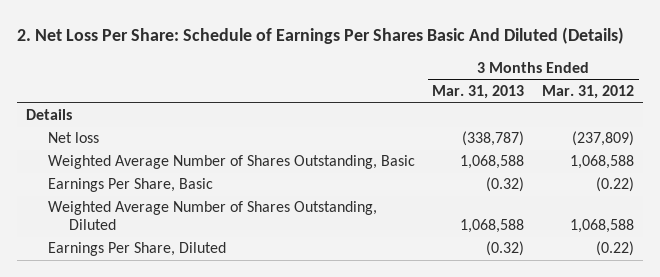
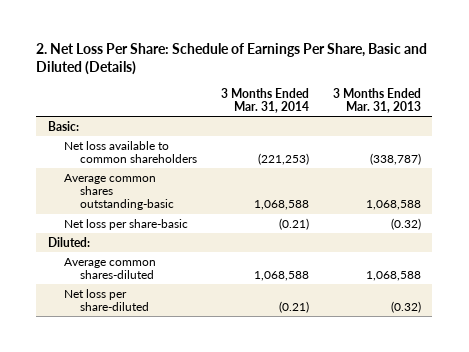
- 2. Net Loss Per Share: Schedule of Earnings Per Shares Basic And Diluted (Details)
+ 2. Net Loss Per Share: Schedule of Earnings Per Share, Basic and Diluted (Details)
- | 3 Months Ended Mar. 31, 2013 | 3 Months Ended Mar. 31, 2012
+ | 3 Months Ended Mar. 31, 2014 | 3 Months Ended Mar. 31, 2013
- Details
- Net loss | (338,787) | (237,809)
- Weighted Average Number of Shares Outstanding, Basic | 1,068,588 | 1,068,588
- Earnings Per Share, Basic | (0.32) | (0.22)
- Weighted Average Number of Shares Outstanding, Diluted | 1,068,588 | 1,068,588
- Earnings Per Share, Diluted | (0.32) | (0.22)
+ Basic:
+ Net loss available to common shareholders | (221,253) | (338,787)
+ Average common shares outstanding-basic | 1,068,588 | 1,068,588
+ Net loss per share-basic | (0.21) | (0.32)
+ Diluted:
+ Average common shares-diluted | 1,068,588 | 1,068,588
+ Net loss per share-diluted | (0.21) | (0.32)

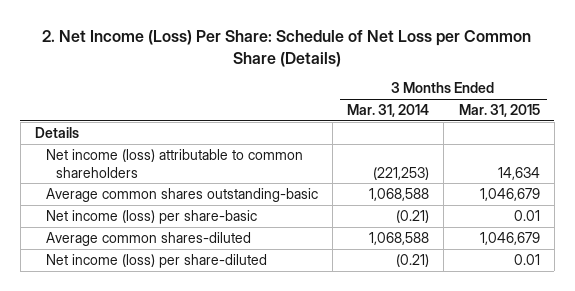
- 2. Net Loss Per Share: Schedule of Earnings Per Share, Basic and Diluted (Details)
+ 2. Net Income (Loss) Per Share: Schedule of Net Loss per Common Share (Details)
- | 3 Months Ended Mar. 31, 2014 | 3 Months Ended Mar. 31, 2013
+ | 3 Months Ended Mar. 31, 2014 | 3 Months Ended Mar. 31, 2015
- Basic:
- Net loss available to common shareholders | (221,253) | (338,787)
+ Details
+ Net income (loss) attributable to common shareholders | (221,253) | 14,634
- Net loss per share-basic | (0.21) | (0.32)
- Diluted:
+ Net income (loss) per share-basic | (0.21) | 0.01
- Net loss per share-diluted | (0.21) | (0.32)
+ Net income (loss) per share-diluted | (0.21) | 0.01

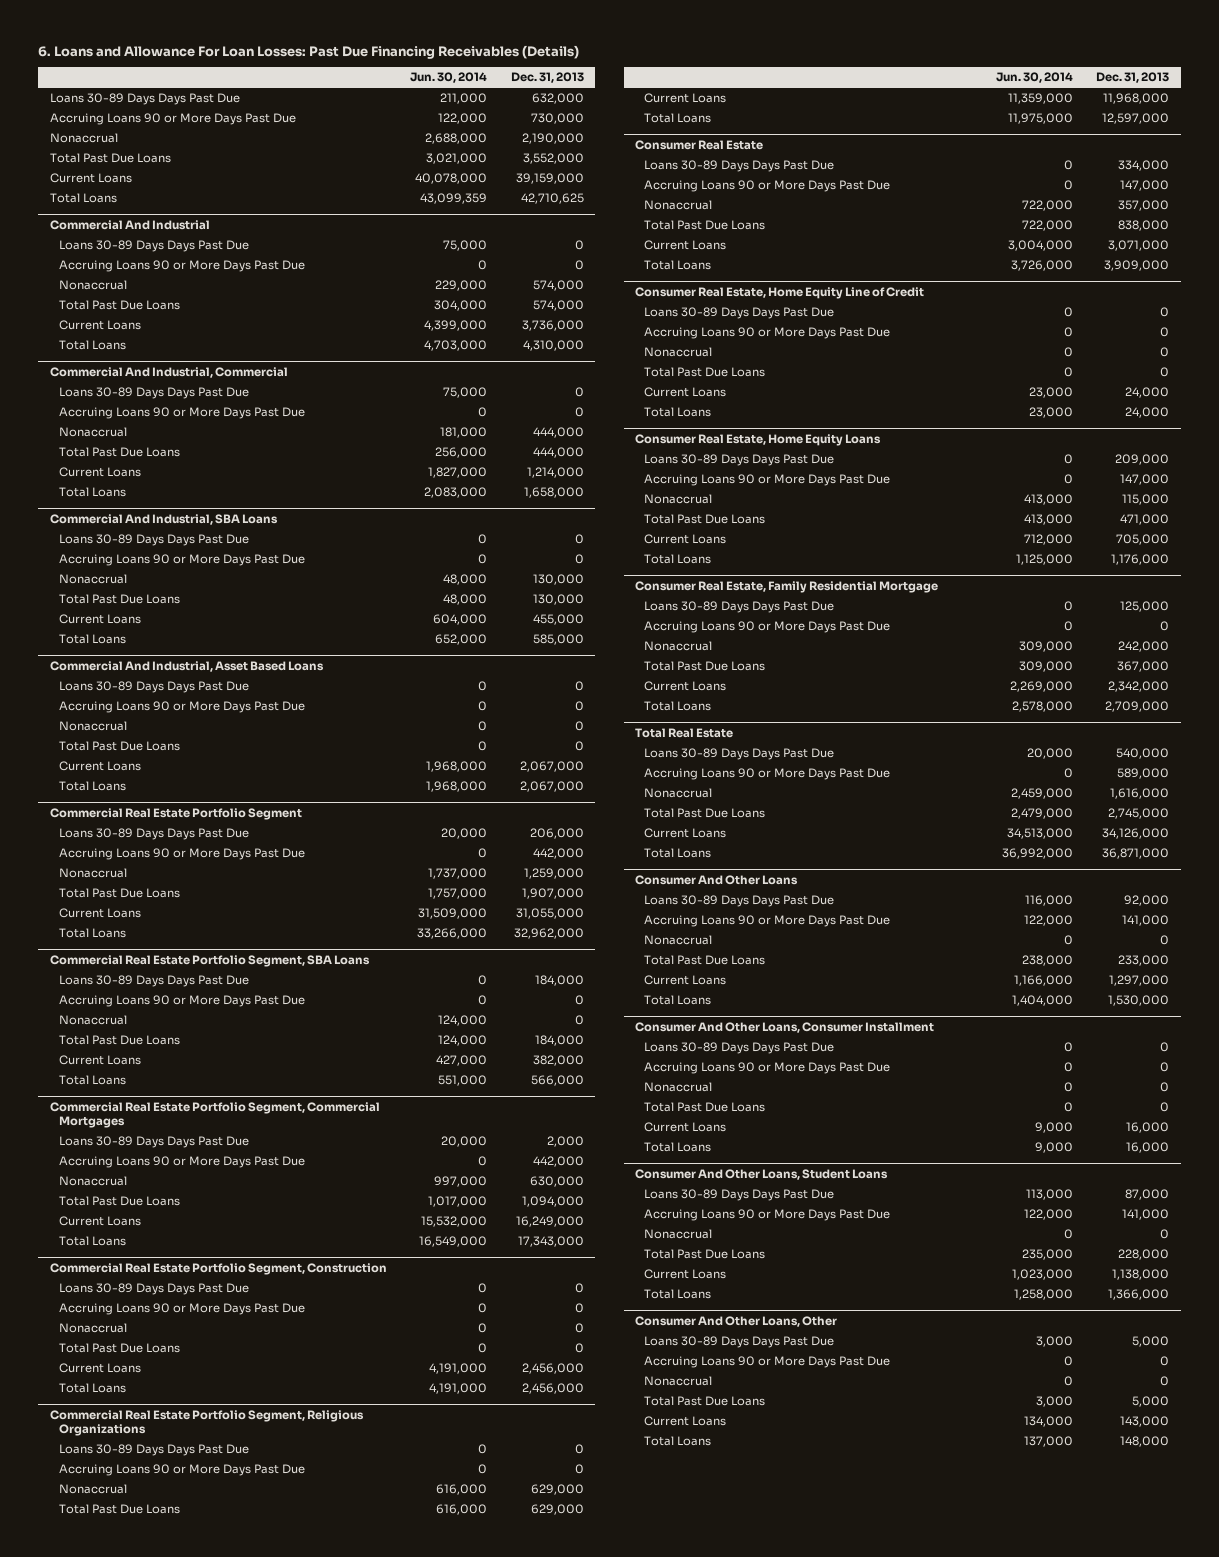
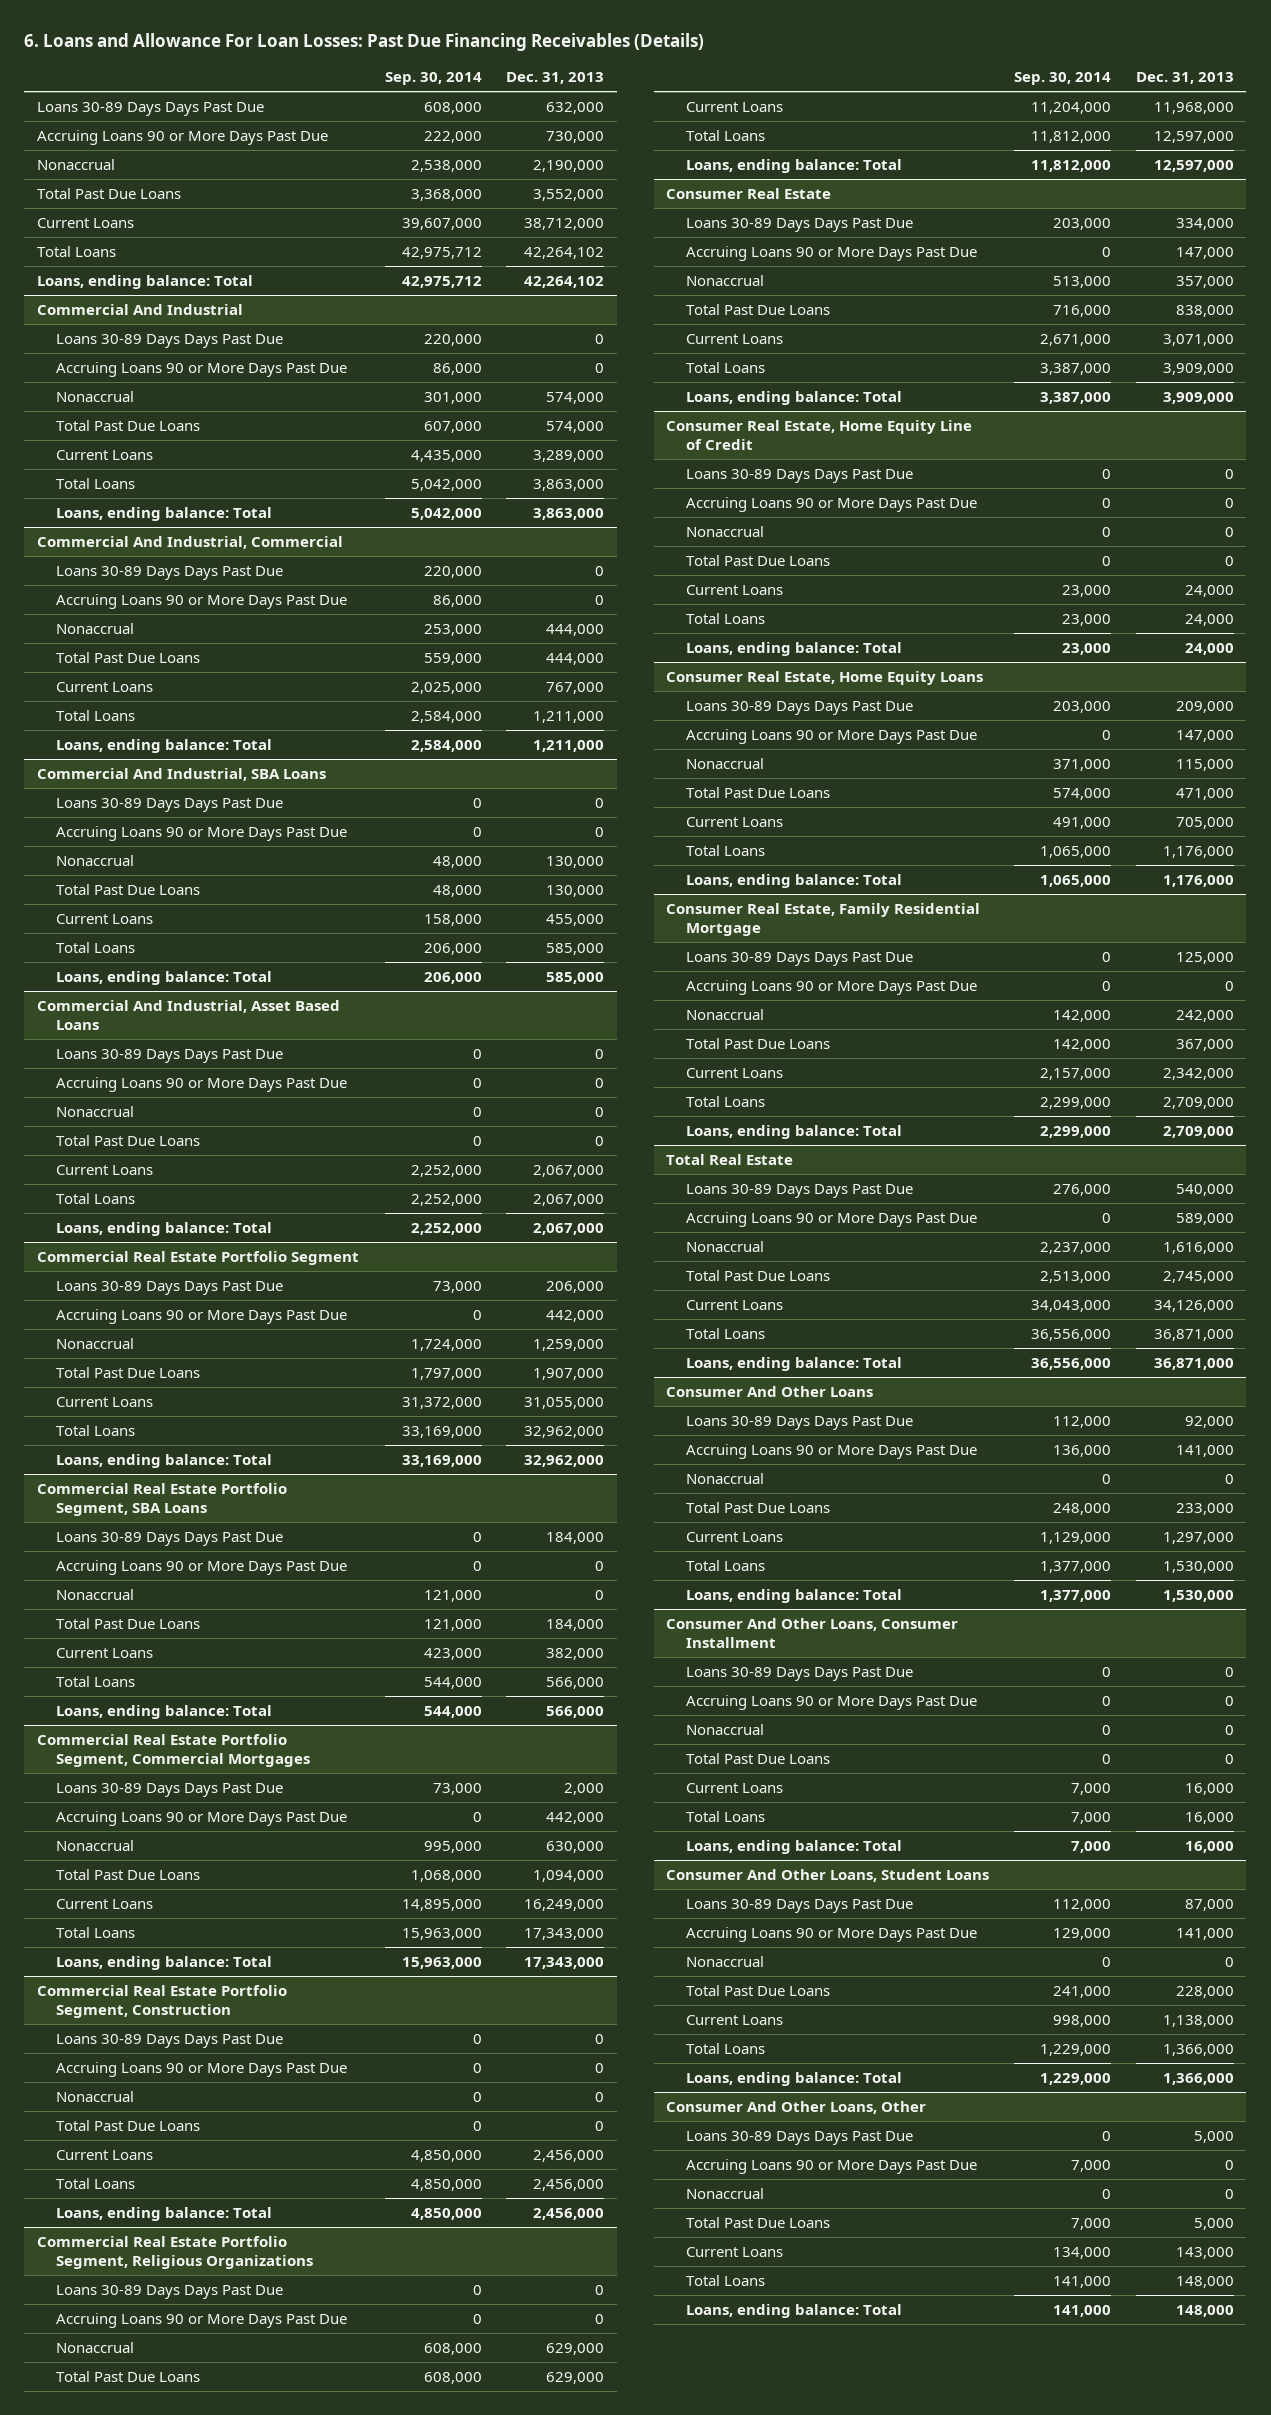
- | Jun. 30, 2014 | Dec. 31, 2013
+ | Sep. 30, 2014 | Dec. 31, 2013
- Current Loans | 40,078,000 | 39,159,000
- Total Loans | 43,099,359 | 42,710,625
+ Current Loans | 39,607,000 | 38,712,000
+ Total Loans | 42,975,712 | 42,264,102
+ Loans, ending balance: Total | 42,975,712 | 42,264,102
@ Commercial And Industrial
- Current Loans | 4,399,000 | 3,736,000
- Total Loans | 4,703,000 | 4,310,000
+ Current Loans | 4,435,000 | 3,289,000
+ Total Loans | 5,042,000 | 3,863,000
+ Loans, ending balance: Total | 5,042,000 | 3,863,000
@ Commercial And Industrial, Commercial
- Current Loans | 1,827,000 | 1,214,000
- Total Loans | 2,083,000 | 1,658,000
+ Current Loans | 2,025,000 | 767,000
+ Total Loans | 2,584,000 | 1,211,000
+ Loans, ending balance: Total | 2,584,000 | 1,211,000
@ Commercial And Industrial, SBA Loans
+ Loans, ending balance: Total | 206,000 | 585,000
@ Commercial And Industrial, Asset Based Loans
+ Loans, ending balance: Total | 2,252,000 | 2,067,000
@ Commercial Real Estate Portfolio Segment
+ Loans, ending balance: Total | 33,169,000 | 32,962,000
@ Commercial Real Estate Portfolio Segment, SBA Loans
+ Loans, ending balance: Total | 544,000 | 566,000
@ Commercial Real Estate Portfolio Segment, Commercial Mortgages
+ Loans, ending balance: Total | 15,963,000 | 17,343,000
@ Commercial Real Estate Portfolio Segment, Construction
+ Loans, ending balance: Total | 4,850,000 | 2,456,000
@ Commercial Real Estate Portfolio Segment, Religious Organizations
+ Loans, ending balance: Total | 11,812,000 | 12,597,000
@ Consumer Real Estate
+ Loans, ending balance: Total | 3,387,000 | 3,909,000
@ Consumer Real Estate, Home Equity Line of Credit
+ Loans, ending balance: Total | 23,000 | 24,000
@ Consumer Real Estate, Home Equity Loans
+ Loans, ending balance: Total | 1,065,000 | 1,176,000
@ Consumer Real Estate, Family Residential Mortgage
+ Loans, ending balance: Total | 2,299,000 | 2,709,000
@ Total Real Estate
+ Loans, ending balance: Total | 36,556,000 | 36,871,000
@ Consumer And Other Loans
+ Loans, ending balance: Total | 1,377,000 | 1,530,000
@ Consumer And Other Loans, Consumer Installment
+ Loans, ending balance: Total | 7,000 | 16,000
@ Consumer And Other Loans, Student Loans
+ Loans, ending balance: Total | 1,229,000 | 1,366,000
@ Consumer And Other Loans, Other
+ Loans, ending balance: Total | 141,000 | 148,000

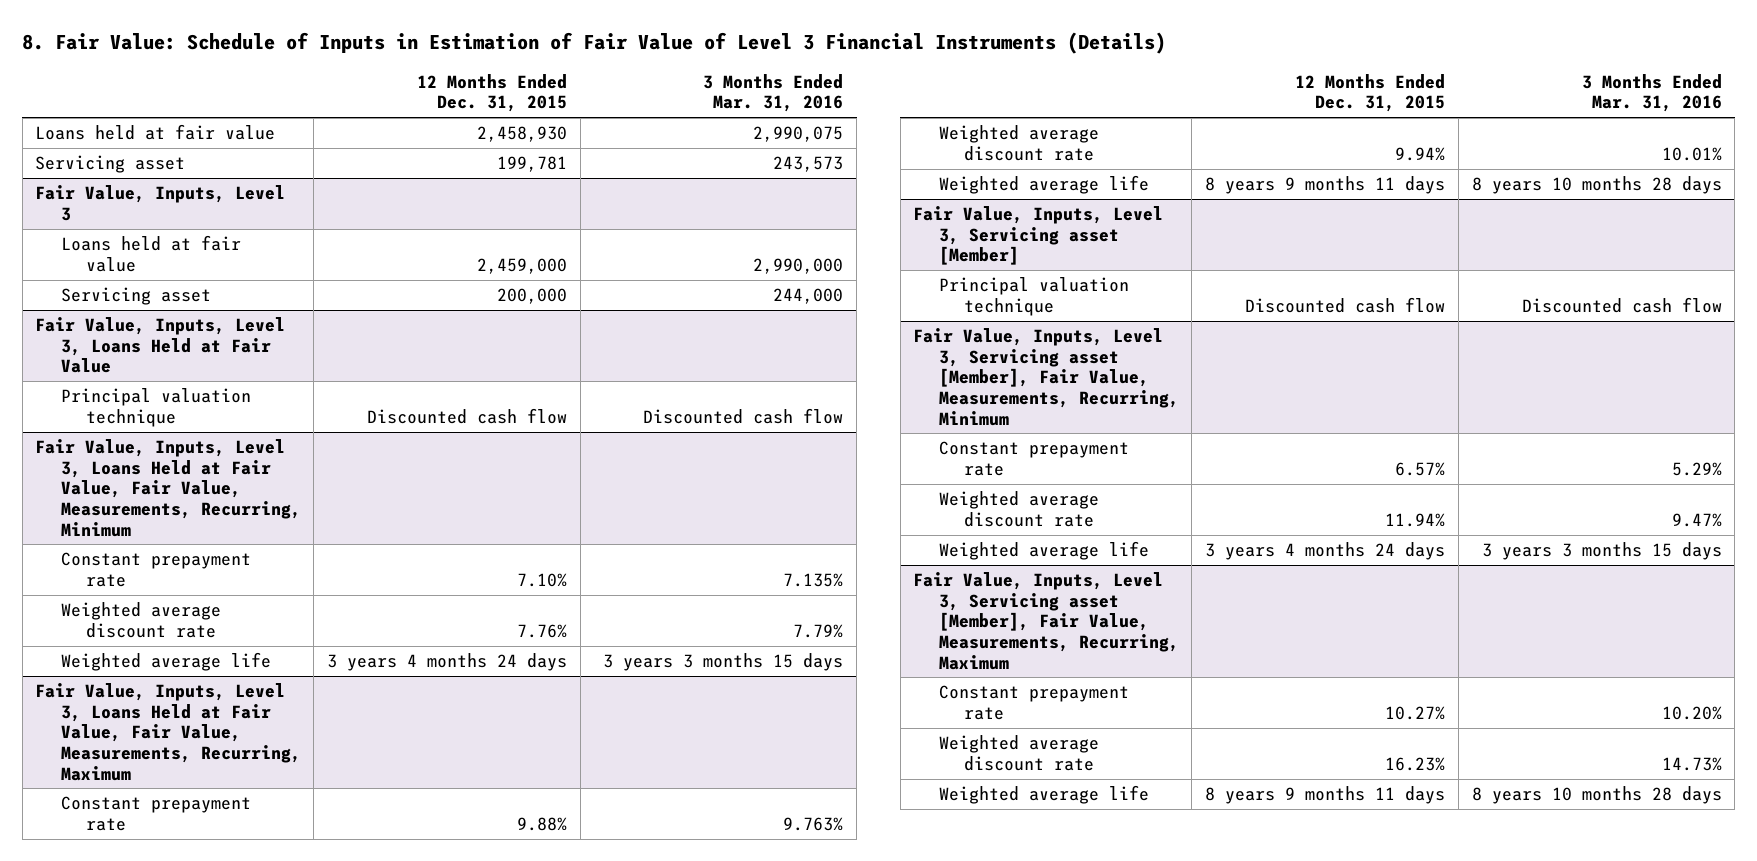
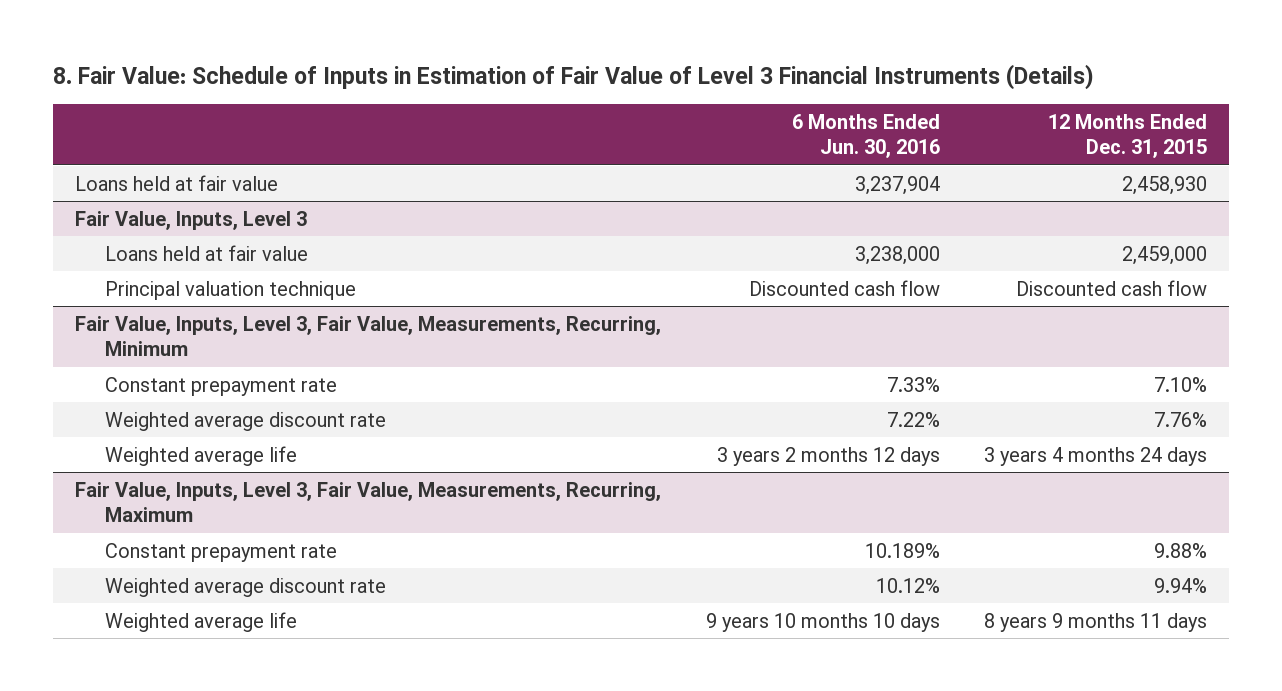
- | 12 Months Ended Dec. 31, 2015 | 3 Months Ended Mar. 31, 2016
+ | 6 Months Ended Jun. 30, 2016 | 12 Months Ended Dec. 31, 2015
- Servicing asset | 199,781 | 243,573
@ Fair Value, Inputs, Level 3
- Servicing asset | 200,000 | 244,000
- Fair Value, Inputs, Level 3, Loans Held at Fair Value
- Fair Value, Inputs, Level 3, Loans Held at Fair Value, Fair Value, Measurements, Recurring, Minimum
+ Fair Value, Inputs, Level 3, Fair Value, Measurements, Recurring, Minimum
- Fair Value, Inputs, Level 3, Loans Held at Fair Value, Fair Value, Measurements, Recurring, Maximum
+ Fair Value, Inputs, Level 3, Fair Value, Measurements, Recurring, Maximum
- Fair Value, Inputs, Level 3, Servicing asset [Member]
- Principal valuation technique | Discounted cash flow | Discounted cash flow
- Fair Value, Inputs, Level 3, Servicing asset [Member], Fair Value, Measurements, Recurring, Minimum
- Constant prepayment rate | 6.57% | 5.29%
- Weighted average discount rate | 11.94% | 9.47%
- Weighted average life | 3 years 4 months 24 days | 3 years 3 months 15 days
- Fair Value, Inputs, Level 3, Servicing asset [Member], Fair Value, Measurements, Recurring, Maximum
- Constant prepayment rate | 10.27% | 10.20%
- Weighted average discount rate | 16.23% | 14.73%
- Weighted average life | 8 years 9 months 11 days | 8 years 10 months 28 days

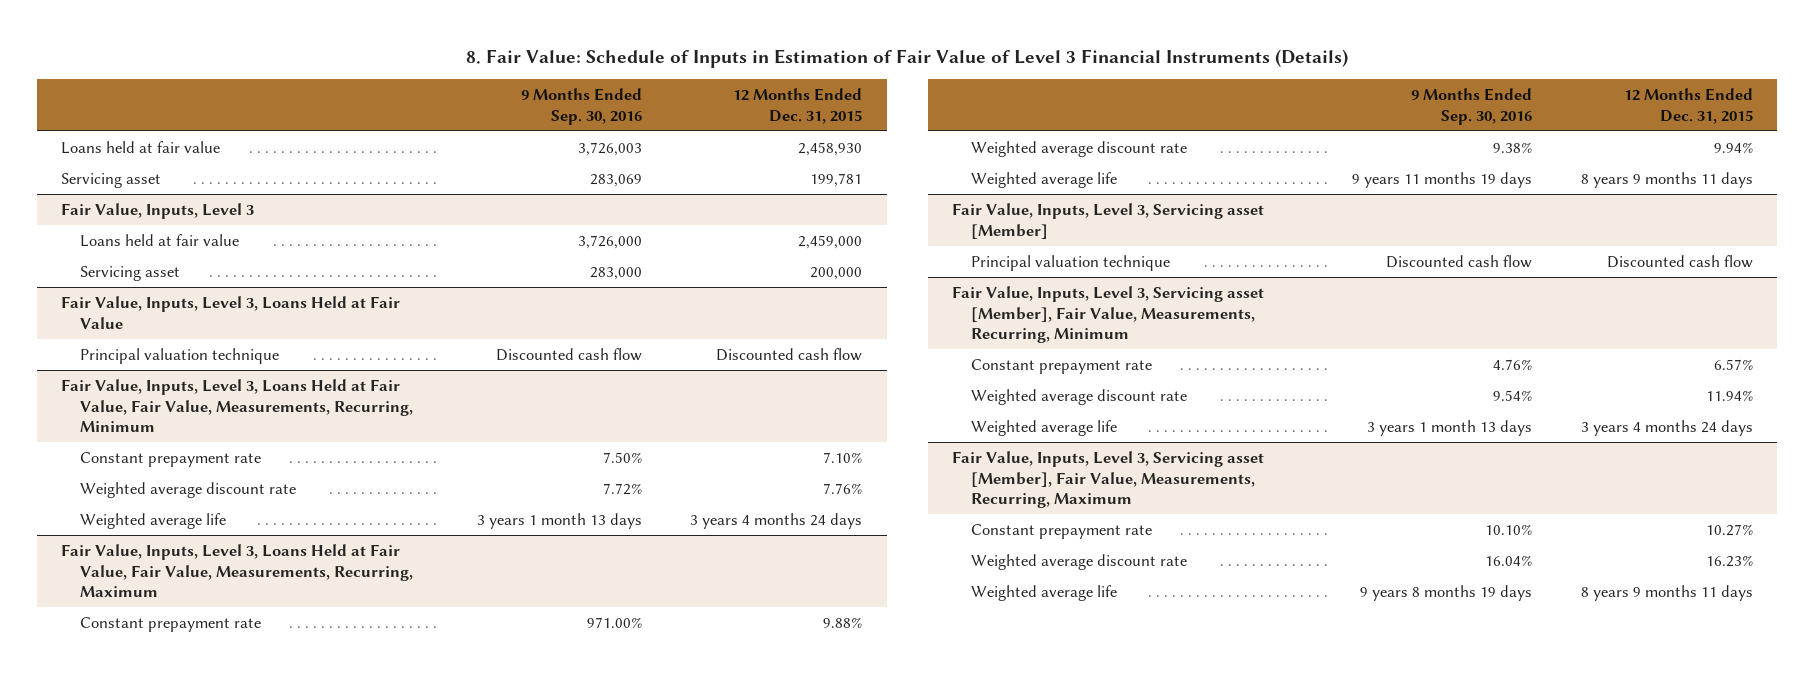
- | 6 Months Ended Jun. 30, 2016 | 12 Months Ended Dec. 31, 2015
+ | 9 Months Ended Sep. 30, 2016 | 12 Months Ended Dec. 31, 2015
+ Servicing asset | 283,069 | 199,781
@ Fair Value, Inputs, Level 3
+ Servicing asset | 283,000 | 200,000
+ Fair Value, Inputs, Level 3, Loans Held at Fair Value
- Fair Value, Inputs, Level 3, Fair Value, Measurements, Recurring, Minimum
+ Fair Value, Inputs, Level 3, Loans Held at Fair Value, Fair Value, Measurements, Recurring, Minimum
- Fair Value, Inputs, Level 3, Fair Value, Measurements, Recurring, Maximum
+ Fair Value, Inputs, Level 3, Loans Held at Fair Value, Fair Value, Measurements, Recurring, Maximum
+ Fair Value, Inputs, Level 3, Servicing asset [Member]
+ Principal valuation technique | Discounted cash flow | Discounted cash flow
+ Fair Value, Inputs, Level 3, Servicing asset [Member], Fair Value, Measurements, Recurring, Minimum
+ Constant prepayment rate | 4.76% | 6.57%
+ Weighted average discount rate | 9.54% | 11.94%
+ Weighted average life | 3 years 1 month 13 days | 3 years 4 months 24 days
+ Fair Value, Inputs, Level 3, Servicing asset [Member], Fair Value, Measurements, Recurring, Maximum
+ Constant prepayment rate | 10.10% | 10.27%
+ Weighted average discount rate | 16.04% | 16.23%
+ Weighted average life | 9 years 8 months 19 days | 8 years 9 months 11 days

